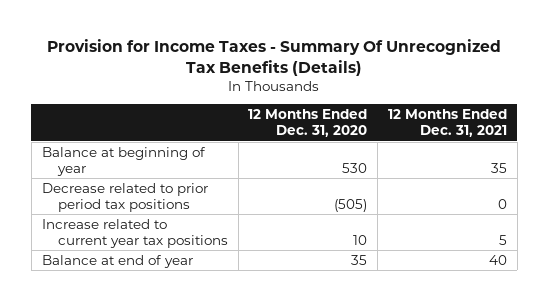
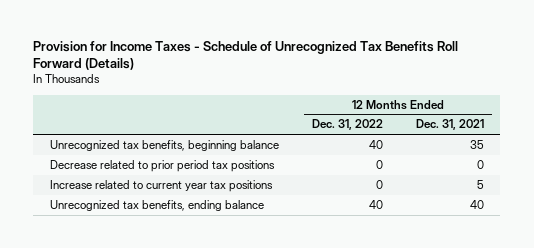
- Provision for Income Taxes - Summary Of Unrecognized Tax Benefits (Details)
+ Provision for Income Taxes - Schedule of Unrecognized Tax Benefits Roll Forward (Details)
- | 12 Months Ended Dec. 31, 2020 | 12 Months Ended Dec. 31, 2021
+ | 12 Months Ended Dec. 31, 2022 | 12 Months Ended Dec. 31, 2021
- Balance at beginning of year | 530 | 35
+ Unrecognized tax benefits, beginning balance | 40 | 35
- Balance at end of year | 35 | 40
+ Unrecognized tax benefits, ending balance | 40 | 40

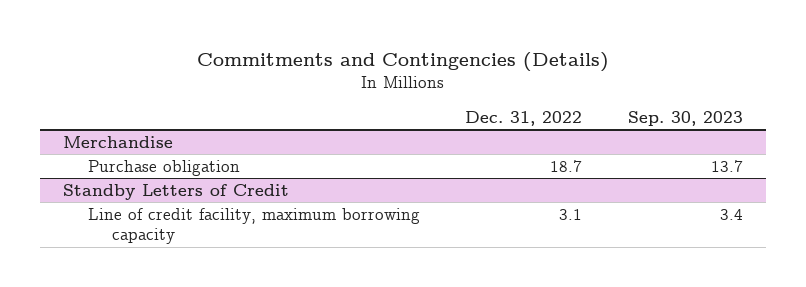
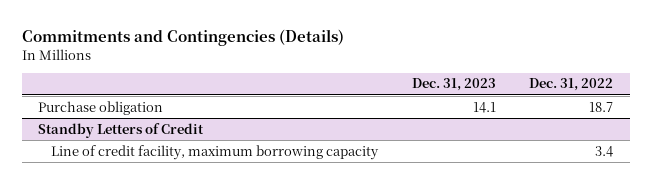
- | Dec. 31, 2022 | Sep. 30, 2023
+ | Dec. 31, 2023 | Dec. 31, 2022
- Merchandise
@ Standby Letters of Credit
- Line of credit facility, maximum borrowing capacity | 3.1 | 3.4
+ Line of credit facility, maximum borrowing capacity | | 3.4

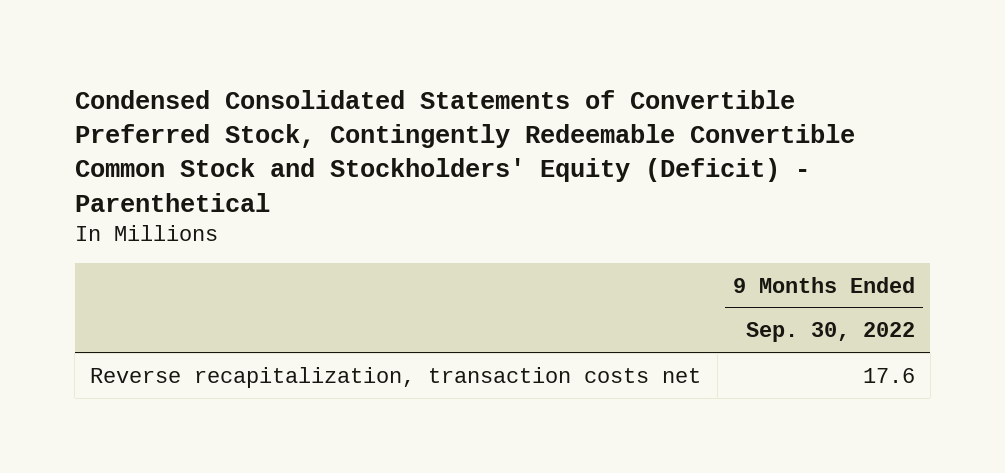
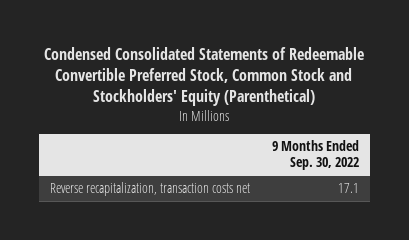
- Condensed Consolidated Statements of Convertible Preferred Stock, Contingently Redeemable Convertible Common Stock and Stockholders' Equity (Deficit) - Parenthetical
+ Condensed Consolidated Statements of Redeemable Convertible Preferred Stock, Common Stock and Stockholders' Equity (Parenthetical)
- Reverse recapitalization, transaction costs net | 17.6
+ Reverse recapitalization, transaction costs net | 17.1

